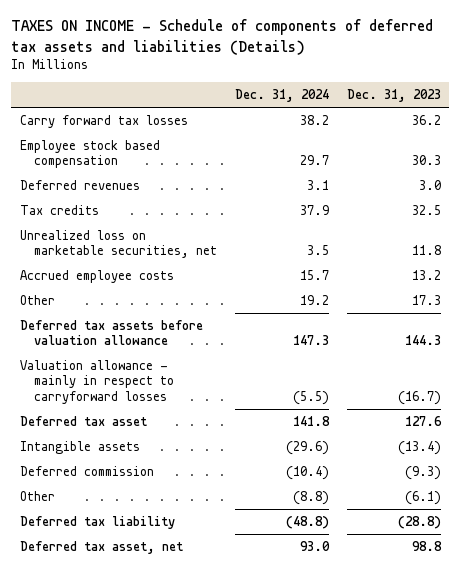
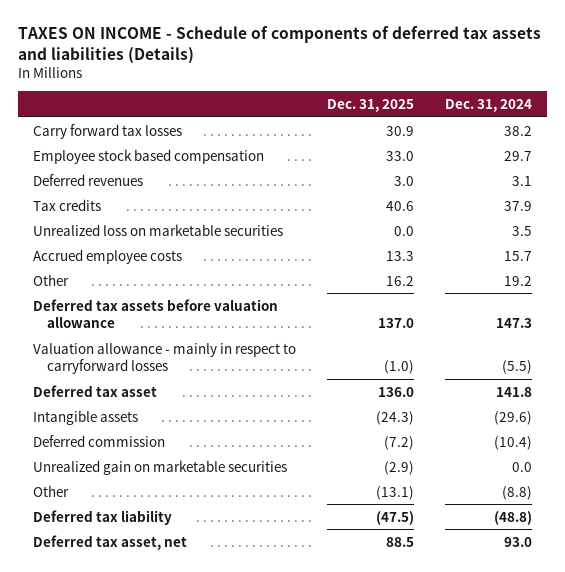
- | Dec. 31, 2024 | Dec. 31, 2023
+ | Dec. 31, 2025 | Dec. 31, 2024
- Unrealized loss on marketable securities, net | 3.5 | 11.8
+ Unrealized loss on marketable securities | 0.0 | 3.5
+ Unrealized gain on marketable securities | (2.9) | 0.0

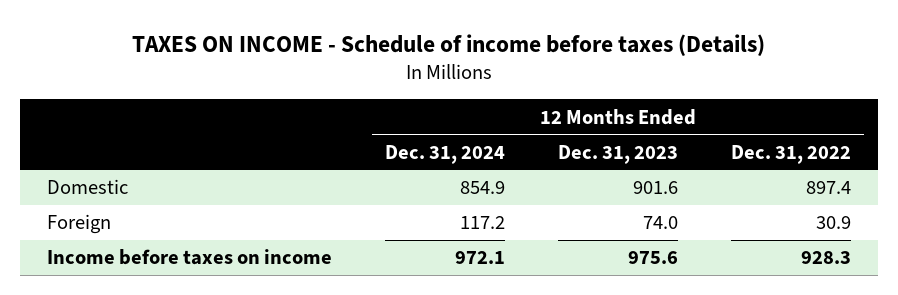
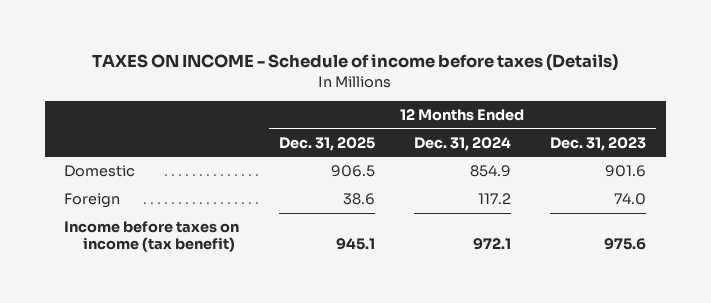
- | 12 Months Ended Dec. 31, 2024 | 12 Months Ended Dec. 31, 2023 | 12 Months Ended Dec. 31, 2022
+ | 12 Months Ended Dec. 31, 2025 | 12 Months Ended Dec. 31, 2024 | 12 Months Ended Dec. 31, 2023
- Income before taxes on income | 972.1 | 975.6 | 928.3
+ Income before taxes on income (tax benefit) | 945.1 | 972.1 | 975.6

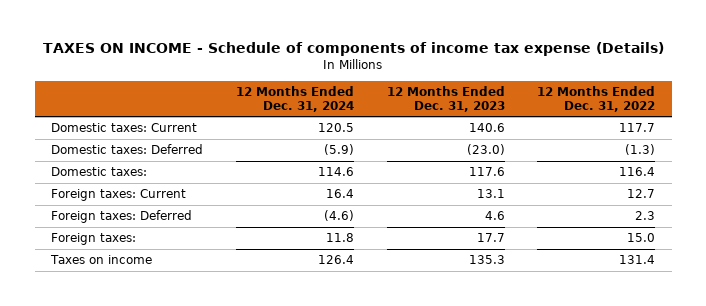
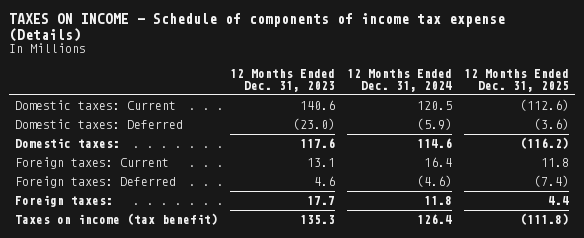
- | 12 Months Ended Dec. 31, 2024 | 12 Months Ended Dec. 31, 2023 | 12 Months Ended Dec. 31, 2022
+ | 12 Months Ended Dec. 31, 2023 | 12 Months Ended Dec. 31, 2024 | 12 Months Ended Dec. 31, 2025
- Taxes on income | 126.4 | 135.3 | 131.4
+ Taxes on income (tax benefit) | 135.3 | 126.4 | (111.8)

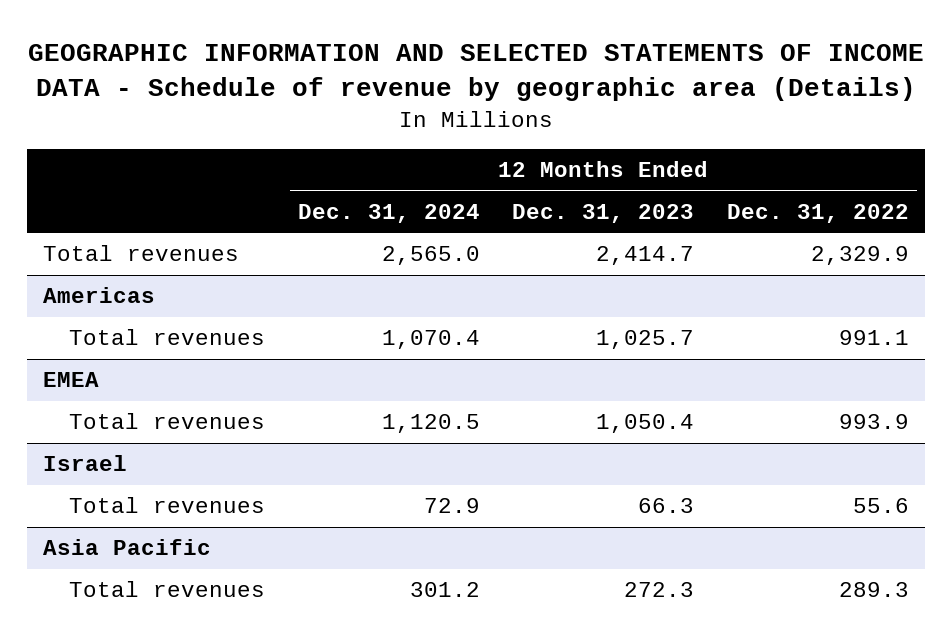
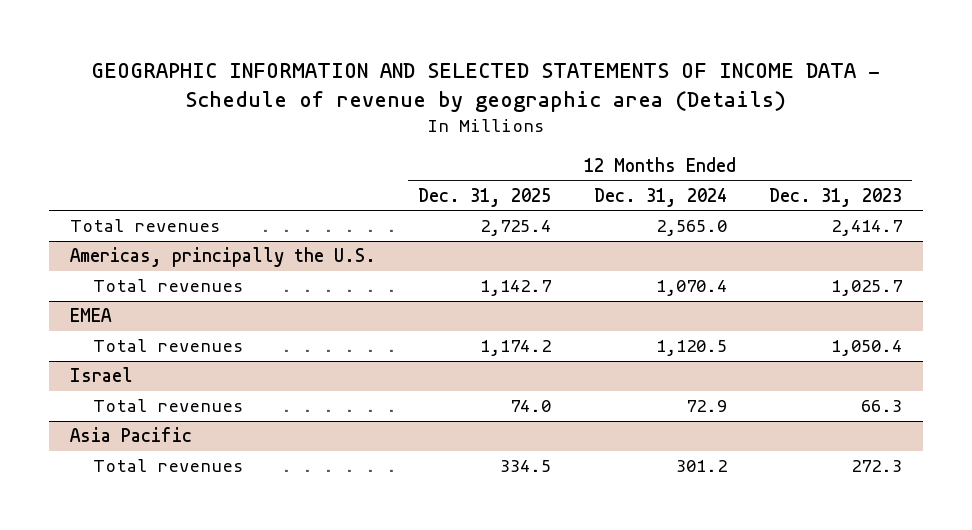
- | 12 Months Ended Dec. 31, 2024 | 12 Months Ended Dec. 31, 2023 | 12 Months Ended Dec. 31, 2022
+ | 12 Months Ended Dec. 31, 2025 | 12 Months Ended Dec. 31, 2024 | 12 Months Ended Dec. 31, 2023
- Americas
+ Americas, principally the U.S.

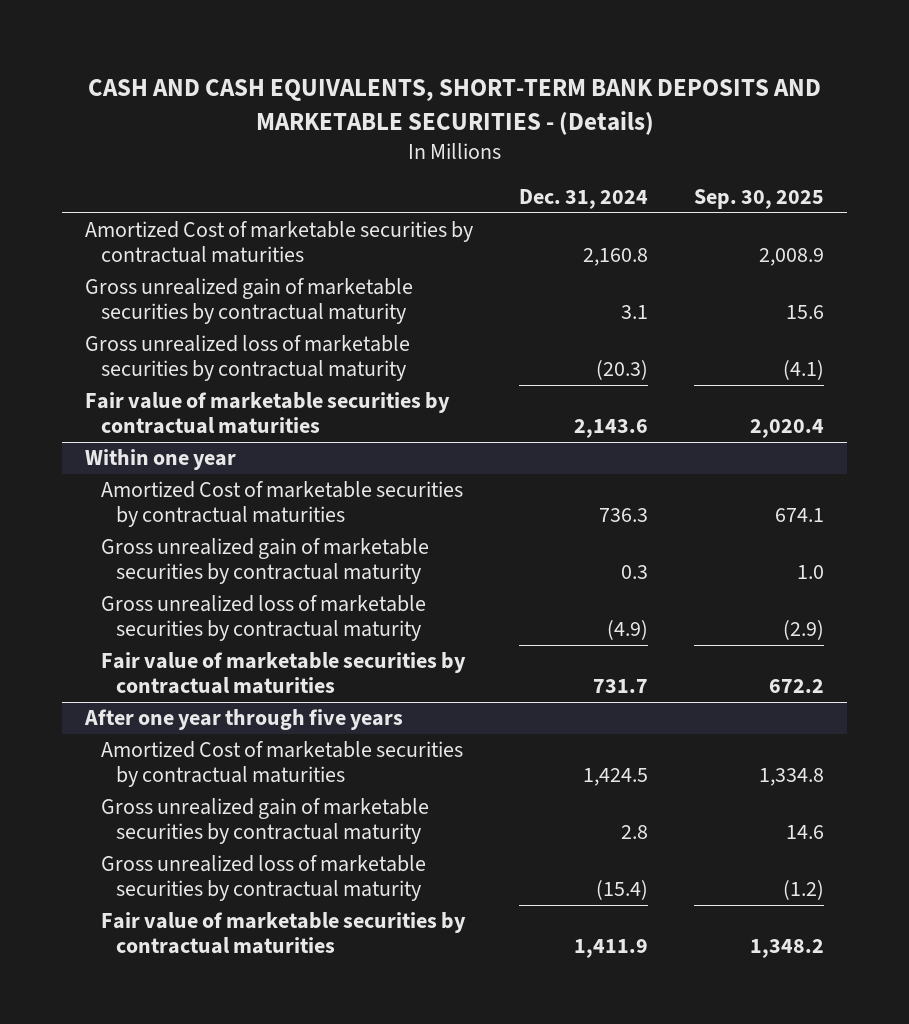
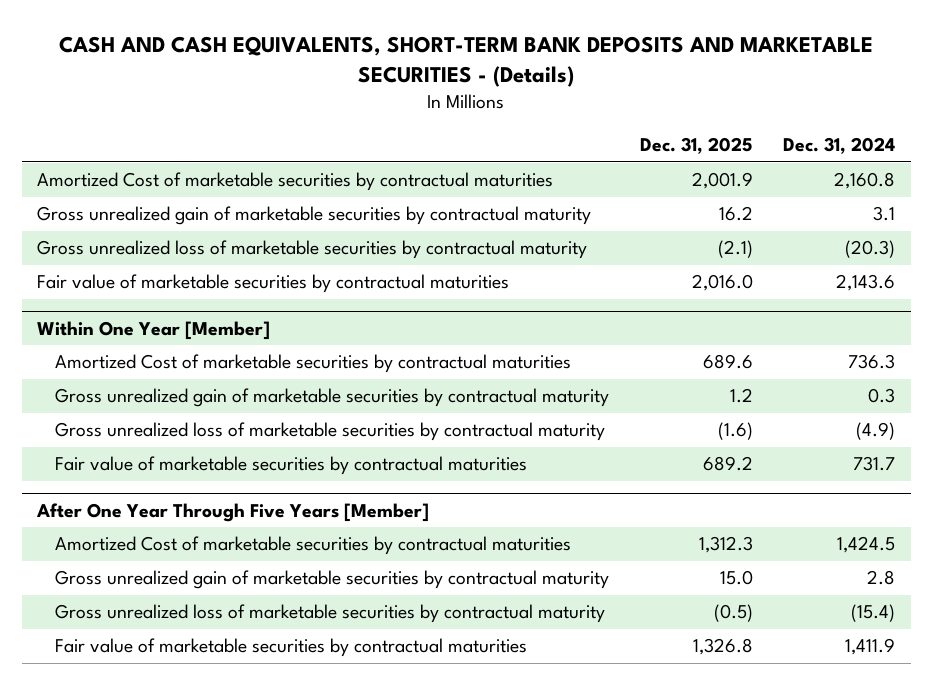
- | Dec. 31, 2024 | Sep. 30, 2025
+ | Dec. 31, 2025 | Dec. 31, 2024
- Within one year
+ Within One Year [Member]
- After one year through five years
+ After One Year Through Five Years [Member]

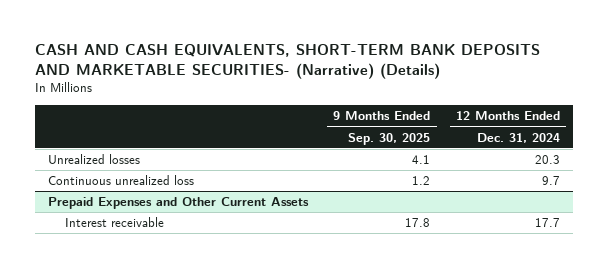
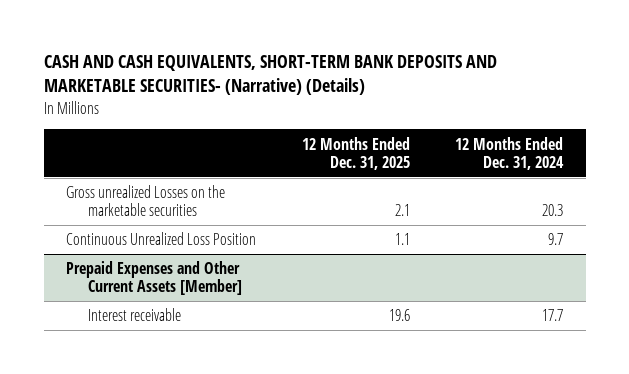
- | 9 Months Ended Sep. 30, 2025 | 12 Months Ended Dec. 31, 2024
+ | 12 Months Ended Dec. 31, 2025 | 12 Months Ended Dec. 31, 2024
- Unrealized losses | 4.1 | 20.3
- Continuous unrealized loss | 1.2 | 9.7
- Prepaid Expenses and Other Current Assets
+ Gross unrealized Losses on the marketable securities | 2.1 | 20.3
+ Continuous Unrealized Loss Position | 1.1 | 9.7
+ Prepaid Expenses and Other Current Assets [Member]

